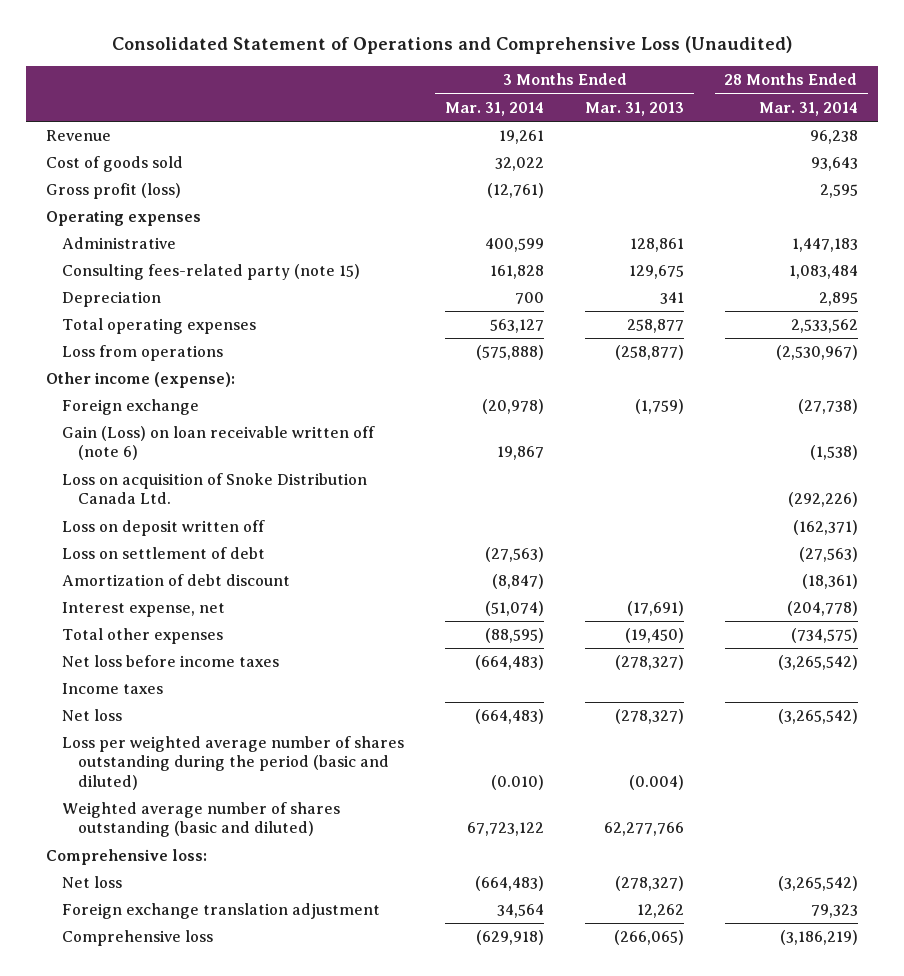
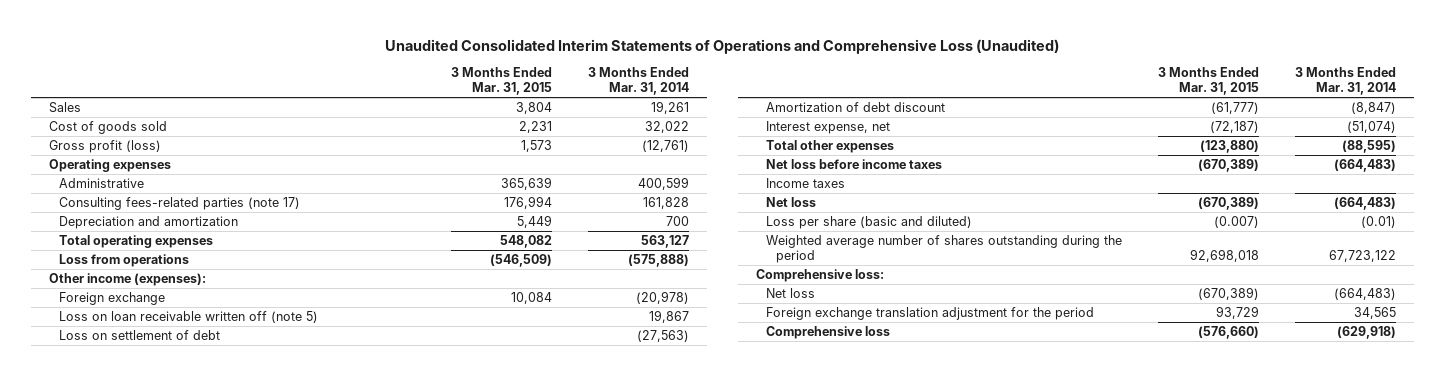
- Consolidated Statement of Operations and Comprehensive Loss (Unaudited)
+ Unaudited Consolidated Interim Statements of Operations and Comprehensive Loss (Unaudited)
- | 3 Months Ended Mar. 31, 2014 | 3 Months Ended Mar. 31, 2013 | 28 Months Ended Mar. 31, 2014
+ | 3 Months Ended Mar. 31, 2015 | 3 Months Ended Mar. 31, 2014
- Revenue | 19,261 | | 96,238
+ Sales | 3,804 | 19,261
- Consulting fees-related party (note 15) | 161,828 | 129,675 | 1,083,484
- Depreciation | 700 | 341 | 2,895
+ Consulting fees-related parties (note 17) | 176,994 | 161,828
+ Depreciation and amortization | 5,449 | 700
- Other income (expense):
+ Other income (expenses):
- Gain (Loss) on loan receivable written off (note 6) | 19,867 | | (1,538)
- Loss on acquisition of Snoke Distribution Canada Ltd. | | | (292,226)
- Loss on deposit written off | | | (162,371)
+ Loss on loan receivable written off (note 5) | | 19,867
- Loss per weighted average number of shares outstanding during the period (basic and diluted) | (0.010) | (0.004) |
- Weighted average number of shares outstanding (basic and diluted) | 67,723,122 | 62,277,766 |
+ Loss per share (basic and diluted) | (0.007) | (0.01)
+ Weighted average number of shares outstanding during the period | 92,698,018 | 67,723,122
- Foreign exchange translation adjustment | 34,564 | 12,262 | 79,323
+ Foreign exchange translation adjustment for the period | 93,729 | 34,565

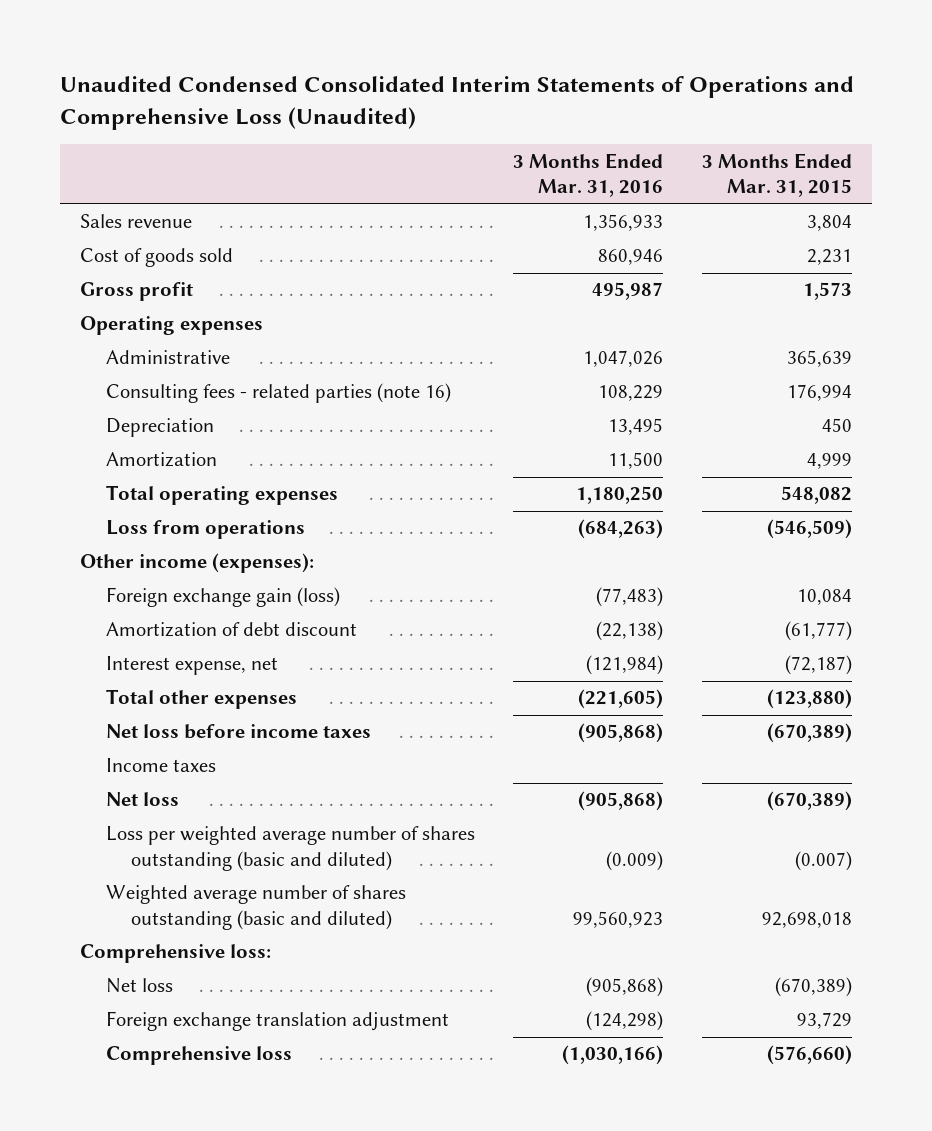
- Unaudited Consolidated Interim Statements of Operations and Comprehensive Loss (Unaudited)
+ Unaudited Condensed Consolidated Interim Statements of Operations and Comprehensive Loss (Unaudited)
- | 3 Months Ended Mar. 31, 2015 | 3 Months Ended Mar. 31, 2014
+ | 3 Months Ended Mar. 31, 2016 | 3 Months Ended Mar. 31, 2015
- Sales | 3,804 | 19,261
+ Sales revenue | 1,356,933 | 3,804
- Gross profit (loss) | 1,573 | (12,761)
+ Gross profit | 495,987 | 1,573
- Consulting fees-related parties (note 17) | 176,994 | 161,828
- Depreciation and amortization | 5,449 | 700
+ Consulting fees - related parties (note 16) | 108,229 | 176,994
+ Depreciation | 13,495 | 450
+ Amortization | 11,500 | 4,999
- Foreign exchange | 10,084 | (20,978)
- Loss on loan receivable written off (note 5) | | 19,867
- Loss on settlement of debt | | (27,563)
+ Foreign exchange gain (loss) | (77,483) | 10,084
- Loss per share (basic and diluted) | (0.007) | (0.01)
- Weighted average number of shares outstanding during the period | 92,698,018 | 67,723,122
+ Loss per weighted average number of shares outstanding (basic and diluted) | (0.009) | (0.007)
+ Weighted average number of shares outstanding (basic and diluted) | 99,560,923 | 92,698,018
- Foreign exchange translation adjustment for the period | 93,729 | 34,565
+ Foreign exchange translation adjustment | (124,298) | 93,729

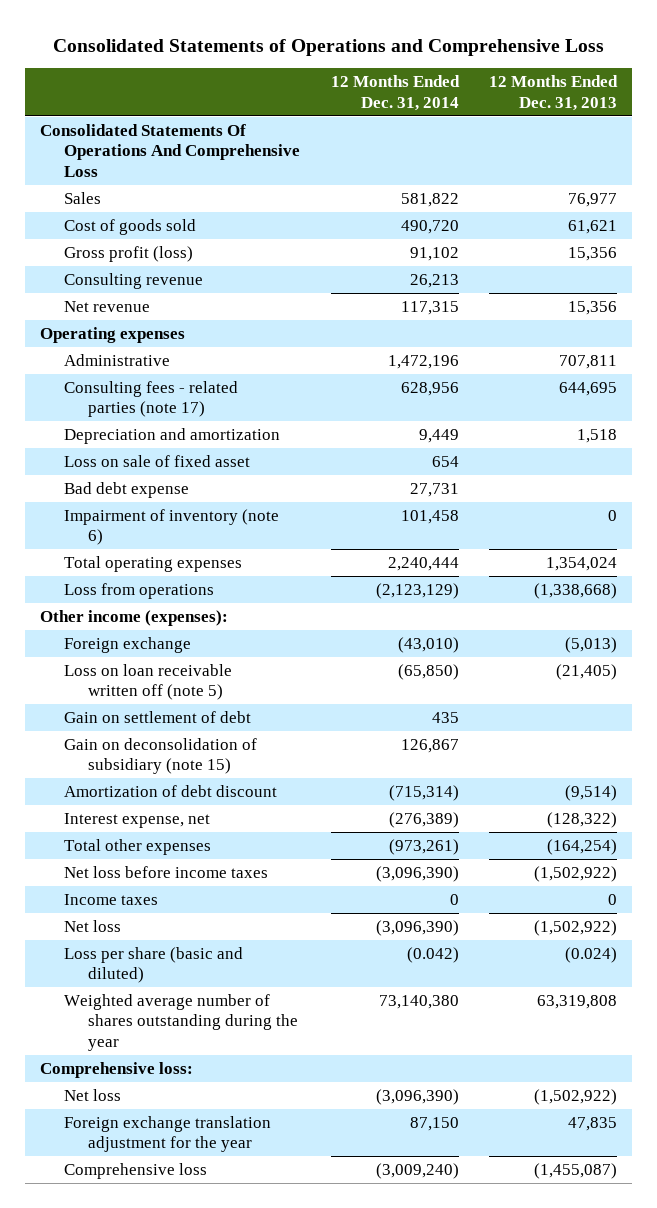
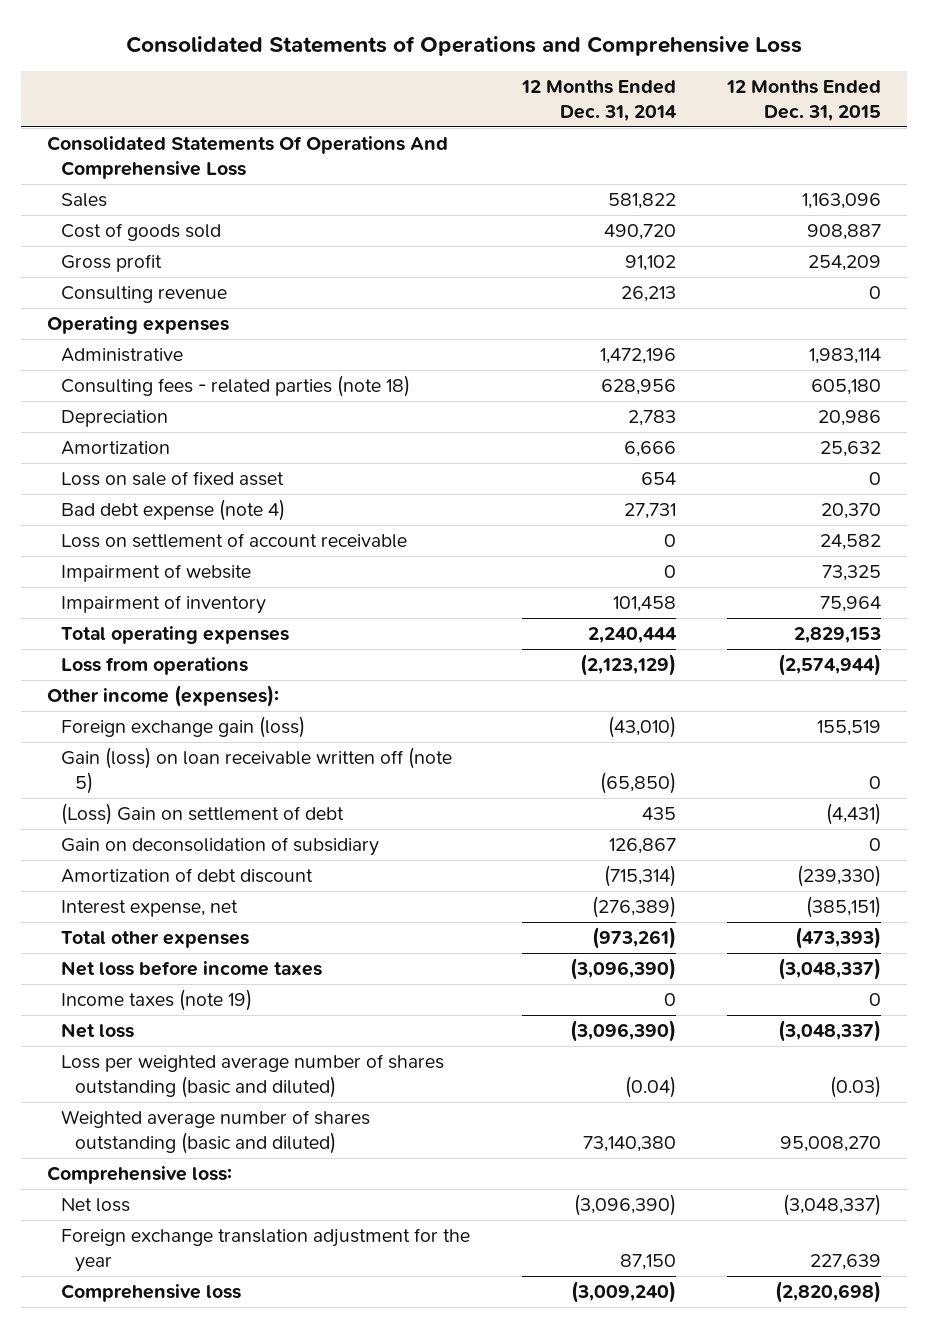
- | 12 Months Ended Dec. 31, 2014 | 12 Months Ended Dec. 31, 2013
+ | 12 Months Ended Dec. 31, 2014 | 12 Months Ended Dec. 31, 2015
- Gross profit (loss) | 91,102 | 15,356
+ Gross profit | 91,102 | 254,209
- Net revenue | 117,315 | 15,356
- Consulting fees - related parties (note 17) | 628,956 | 644,695
- Depreciation and amortization | 9,449 | 1,518
+ Consulting fees - related parties (note 18) | 628,956 | 605,180
+ Depreciation | 2,783 | 20,986
+ Amortization | 6,666 | 25,632
- Bad debt expense | 27,731 |
- Impairment of inventory (note 6) | 101,458 | 0
+ Bad debt expense (note 4) | 27,731 | 20,370
+ Loss on settlement of account receivable | 0 | 24,582
+ Impairment of website | 0 | 73,325
+ Impairment of inventory | 101,458 | 75,964
- Foreign exchange | (43,010) | (5,013)
- Loss on loan receivable written off (note 5) | (65,850) | (21,405)
- Gain on settlement of debt | 435 |
- Gain on deconsolidation of subsidiary (note 15) | 126,867 |
+ Foreign exchange gain (loss) | (43,010) | 155,519
+ Gain (loss) on loan receivable written off (note 5) | (65,850) | 0
+ (Loss) Gain on settlement of debt | 435 | (4,431)
+ Gain on deconsolidation of subsidiary | 126,867 | 0
- Income taxes | 0 | 0
+ Income taxes (note 19) | 0 | 0
- Loss per share (basic and diluted) | (0.042) | (0.024)
- Weighted average number of shares outstanding during the year | 73,140,380 | 63,319,808
+ Loss per weighted average number of shares outstanding (basic and diluted) | (0.04) | (0.03)
+ Weighted average number of shares outstanding (basic and diluted) | 73,140,380 | 95,008,270

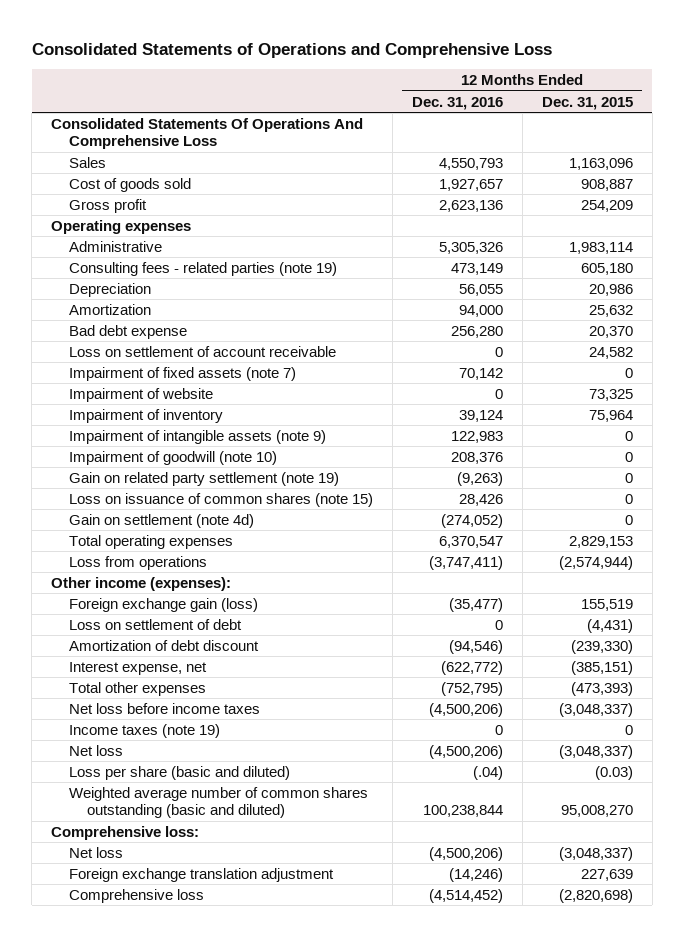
- | 12 Months Ended Dec. 31, 2014 | 12 Months Ended Dec. 31, 2015
+ | 12 Months Ended Dec. 31, 2016 | 12 Months Ended Dec. 31, 2015
- Consulting revenue | 26,213 | 0
- Consulting fees - related parties (note 18) | 628,956 | 605,180
+ Consulting fees - related parties (note 19) | 473,149 | 605,180
- Loss on sale of fixed asset | 654 | 0
- Bad debt expense (note 4) | 27,731 | 20,370
+ Bad debt expense | 256,280 | 20,370
+ Impairment of fixed assets (note 7) | 70,142 | 0
+ Impairment of intangible assets (note 9) | 122,983 | 0
+ Impairment of goodwill (note 10) | 208,376 | 0
+ Gain on related party settlement (note 19) | (9,263) | 0
+ Loss on issuance of common shares (note 15) | 28,426 | 0
+ Gain on settlement (note 4d) | (274,052) | 0
- Gain (loss) on loan receivable written off (note 5) | (65,850) | 0
- (Loss) Gain on settlement of debt | 435 | (4,431)
- Gain on deconsolidation of subsidiary | 126,867 | 0
+ Loss on settlement of debt | 0 | (4,431)
- Loss per weighted average number of shares outstanding (basic and diluted) | (0.04) | (0.03)
- Weighted average number of shares outstanding (basic and diluted) | 73,140,380 | 95,008,270
+ Loss per share (basic and diluted) | (.04) | (0.03)
+ Weighted average number of common shares outstanding (basic and diluted) | 100,238,844 | 95,008,270
- Foreign exchange translation adjustment for the year | 87,150 | 227,639
+ Foreign exchange translation adjustment | (14,246) | 227,639

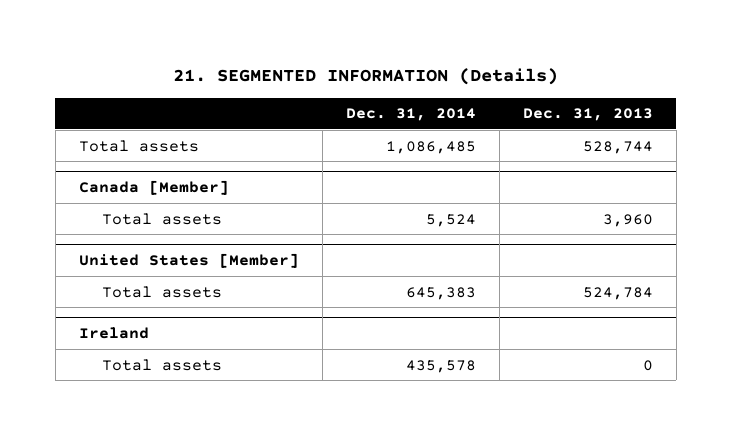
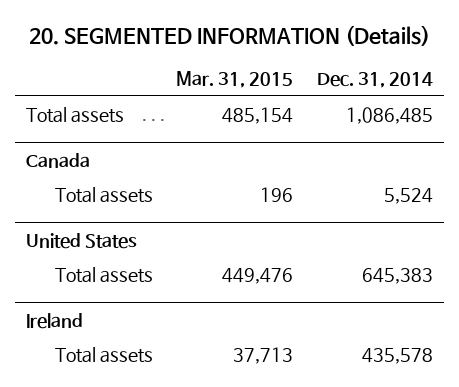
- 21. SEGMENTED INFORMATION (Details)
+ 20. SEGMENTED INFORMATION (Details)
- | Dec. 31, 2014 | Dec. 31, 2013
+ | Mar. 31, 2015 | Dec. 31, 2014
- Canada [Member]
+ Canada
- United States [Member]
+ United States

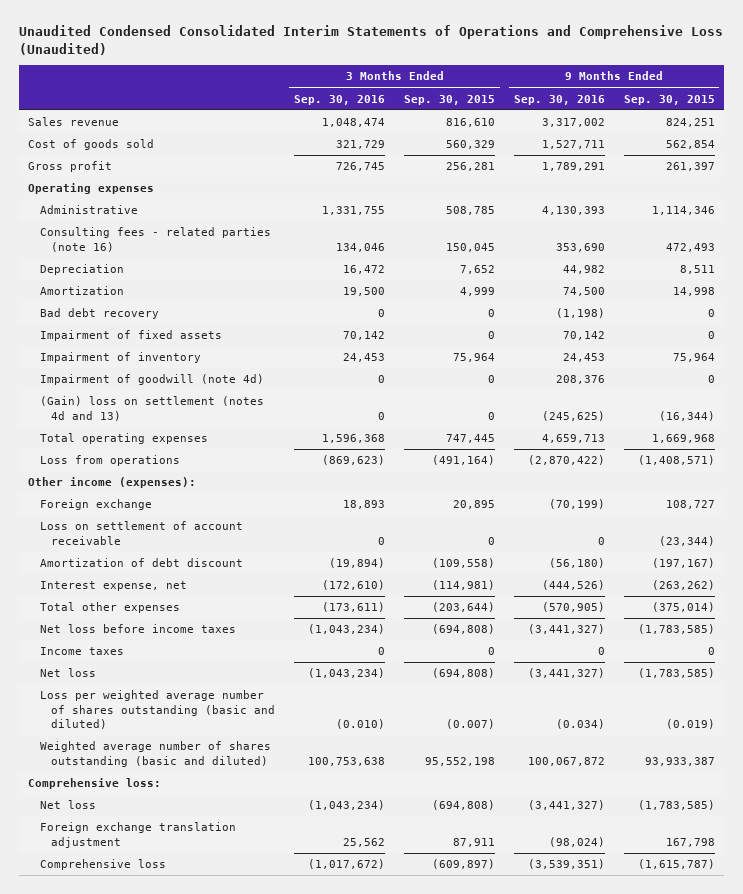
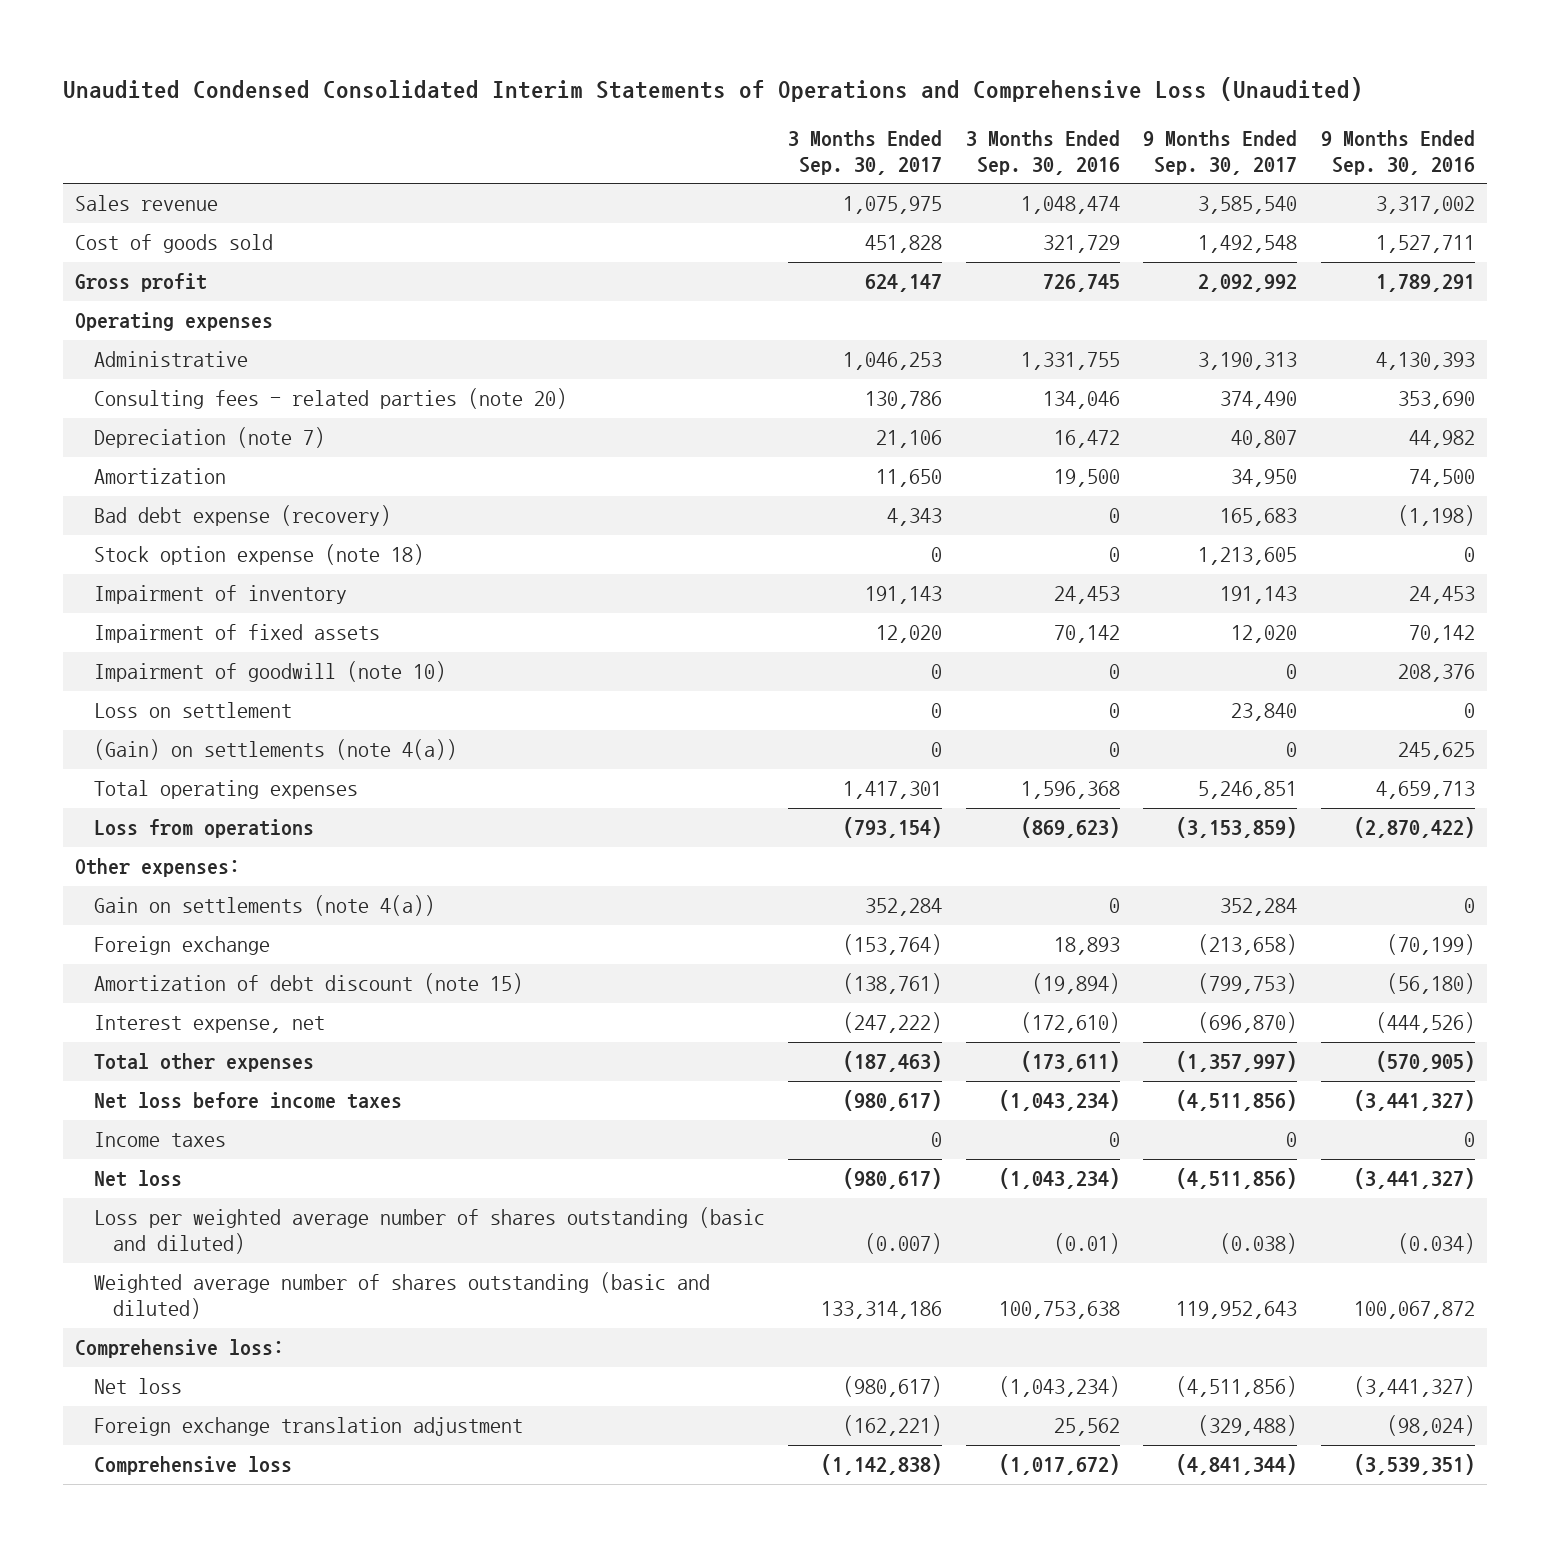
- | 3 Months Ended Sep. 30, 2016 | 3 Months Ended Sep. 30, 2015 | 9 Months Ended Sep. 30, 2016 | 9 Months Ended Sep. 30, 2015
+ | 3 Months Ended Sep. 30, 2017 | 3 Months Ended Sep. 30, 2016 | 9 Months Ended Sep. 30, 2017 | 9 Months Ended Sep. 30, 2016
- Consulting fees - related parties (note 16) | 134,046 | 150,045 | 353,690 | 472,493
- Depreciation | 16,472 | 7,652 | 44,982 | 8,511
+ Consulting fees - related parties (note 20) | 130,786 | 134,046 | 374,490 | 353,690
+ Depreciation (note 7) | 21,106 | 16,472 | 40,807 | 44,982
- Bad debt recovery | 0 | 0 | (1,198) | 0
+ Bad debt expense (recovery) | 4,343 | 0 | 165,683 | (1,198)
+ Stock option expense (note 18) | 0 | 0 | 1,213,605 | 0
- Impairment of goodwill (note 4d) | 0 | 0 | 208,376 | 0
- (Gain) loss on settlement (notes 4d and 13) | 0 | 0 | (245,625) | (16,344)
moved down: Impairment of fixed assets | 12,020 | 70,142 | 12,020 | 70,142
+ Impairment of goodwill (note 10) | 0 | 0 | 0 | 208,376
+ Loss on settlement | 0 | 0 | 23,840 | 0
+ (Gain) on settlements (note 4(a)) | 0 | 0 | 0 | 245,625
- Other income (expenses):
+ Other expenses:
+ Gain on settlements (note 4(a)) | 352,284 | 0 | 352,284 | 0
- Loss on settlement of account receivable | 0 | 0 | 0 | (23,344)
- Amortization of debt discount | (19,894) | (109,558) | (56,180) | (197,167)
+ Amortization of debt discount (note 15) | (138,761) | (19,894) | (799,753) | (56,180)
- Loss per weighted average number of shares outstanding (basic and diluted) | (0.010) | (0.007) | (0.034) | (0.019)
+ Loss per weighted average number of shares outstanding (basic and diluted) | (0.007) | (0.01) | (0.038) | (0.034)

